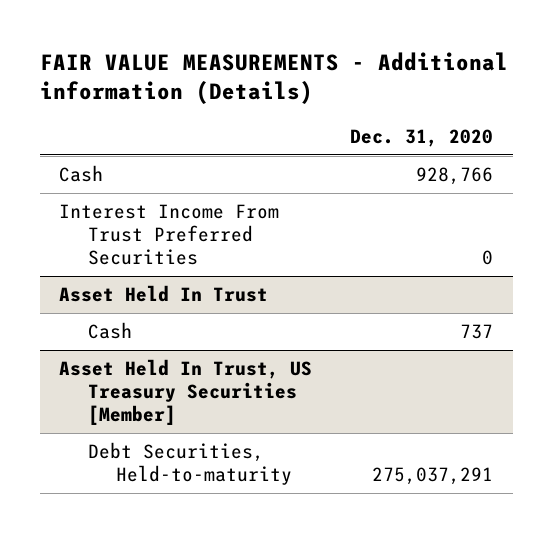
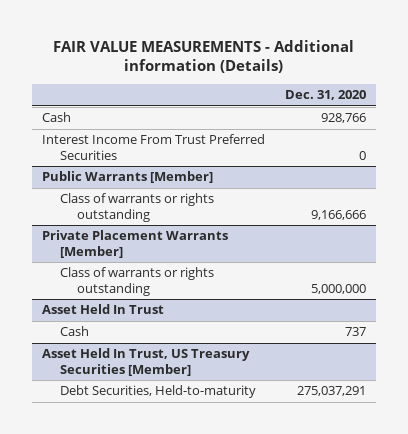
+ Public Warrants [Member]
+ Class of warrants or rights outstanding | 9,166,666
+ Private Placement Warrants [Member]
+ Class of warrants or rights outstanding | 5,000,000

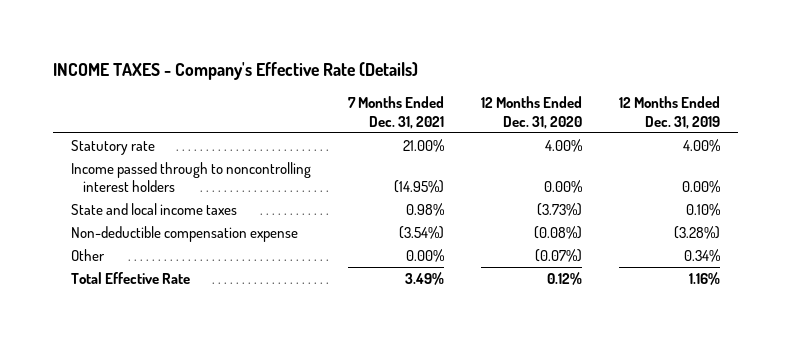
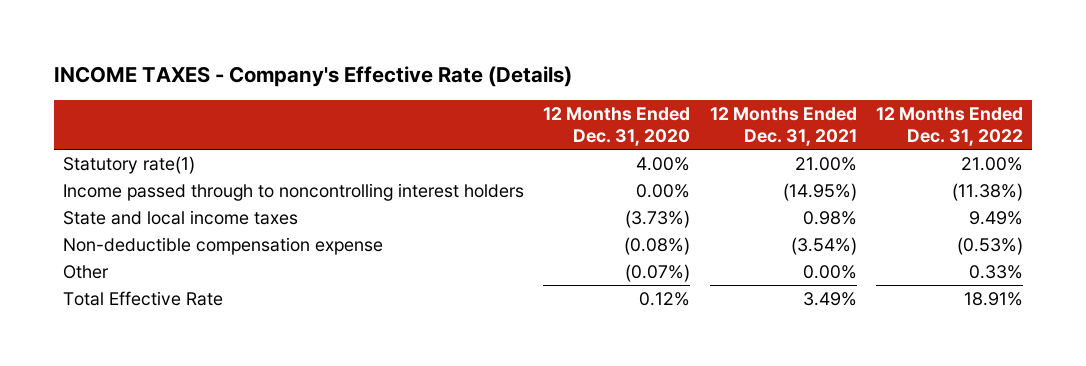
- | 7 Months Ended Dec. 31, 2021 | 12 Months Ended Dec. 31, 2020 | 12 Months Ended Dec. 31, 2019
+ | 12 Months Ended Dec. 31, 2020 | 12 Months Ended Dec. 31, 2021 | 12 Months Ended Dec. 31, 2022
- Statutory rate | 21.00% | 4.00% | 4.00%
+ Statutory rate(1) | 4.00% | 21.00% | 21.00%

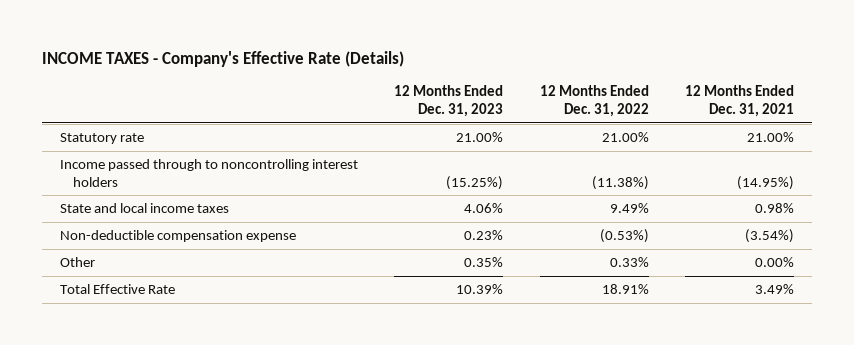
- | 12 Months Ended Dec. 31, 2020 | 12 Months Ended Dec. 31, 2021 | 12 Months Ended Dec. 31, 2022
+ | 12 Months Ended Dec. 31, 2023 | 12 Months Ended Dec. 31, 2022 | 12 Months Ended Dec. 31, 2021
- Statutory rate(1) | 4.00% | 21.00% | 21.00%
+ Statutory rate | 21.00% | 21.00% | 21.00%

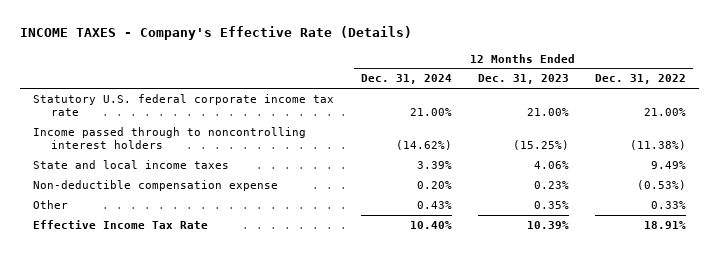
- | 12 Months Ended Dec. 31, 2023 | 12 Months Ended Dec. 31, 2022 | 12 Months Ended Dec. 31, 2021
+ | 12 Months Ended Dec. 31, 2024 | 12 Months Ended Dec. 31, 2023 | 12 Months Ended Dec. 31, 2022
- Statutory rate | 21.00% | 21.00% | 21.00%
+ Statutory U.S. federal corporate income tax rate | 21.00% | 21.00% | 21.00%
- Total Effective Rate | 10.39% | 18.91% | 3.49%
+ Effective Income Tax Rate | 10.40% | 10.39% | 18.91%

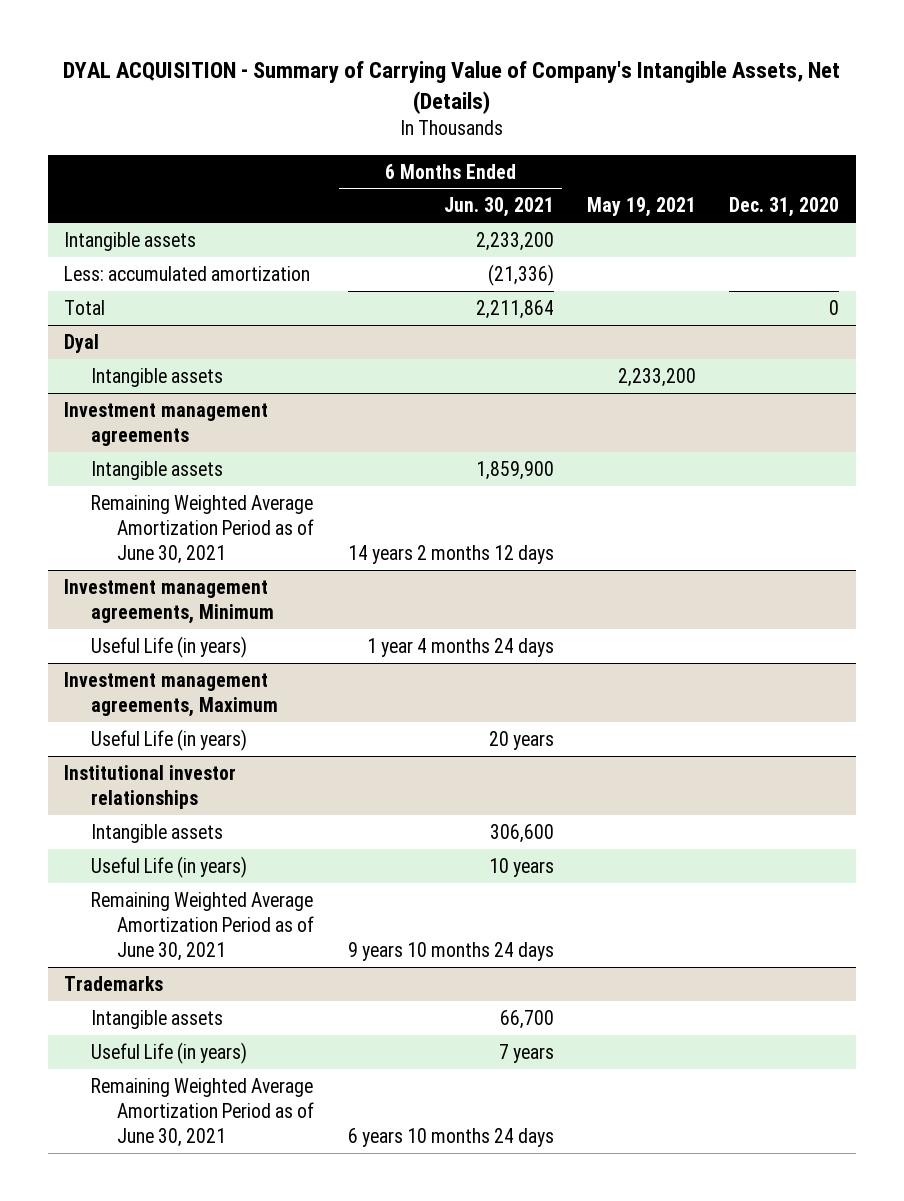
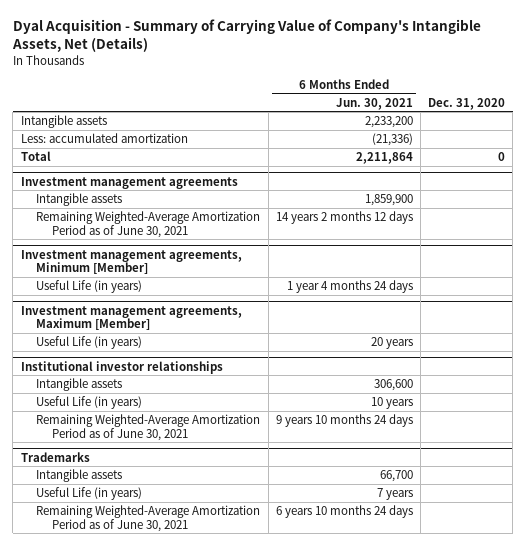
- DYAL ACQUISITION - Summary of Carrying Value of Company's Intangible Assets, Net (Details)
+ Dyal Acquisition - Summary of Carrying Value of Company's Intangible Assets, Net (Details)
- | 6 Months Ended Jun. 30, 2021 | May 19, 2021 | Dec. 31, 2020
+ | 6 Months Ended Jun. 30, 2021 | Dec. 31, 2020
- Dyal
- Intangible assets | | 2,233,200 |
@ Investment management agreements
- Remaining Weighted Average Amortization Period as of June 30, 2021 | 14 years 2 months 12 days | |
- Investment management agreements, Minimum
@ Investment management agreements
+ Remaining Weighted-Average Amortization Period as of June 30, 2021 | 14 years 2 months 12 days |
+ Investment management agreements, Minimum [Member]
- Investment management agreements, Maximum
+ Investment management agreements, Maximum [Member]
@ Institutional investor relationships
- Remaining Weighted Average Amortization Period as of June 30, 2021 | 9 years 10 months 24 days | |
+ Remaining Weighted-Average Amortization Period as of June 30, 2021 | 9 years 10 months 24 days |
@ Trademarks
- Remaining Weighted Average Amortization Period as of June 30, 2021 | 6 years 10 months 24 days | |
+ Remaining Weighted-Average Amortization Period as of June 30, 2021 | 6 years 10 months 24 days |

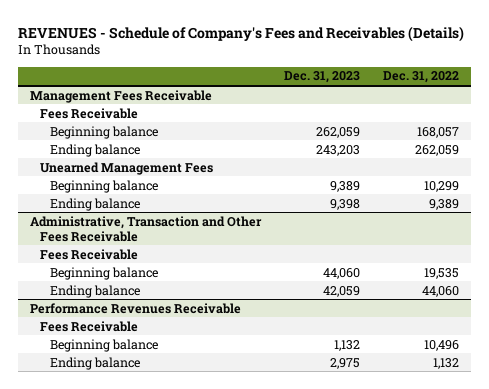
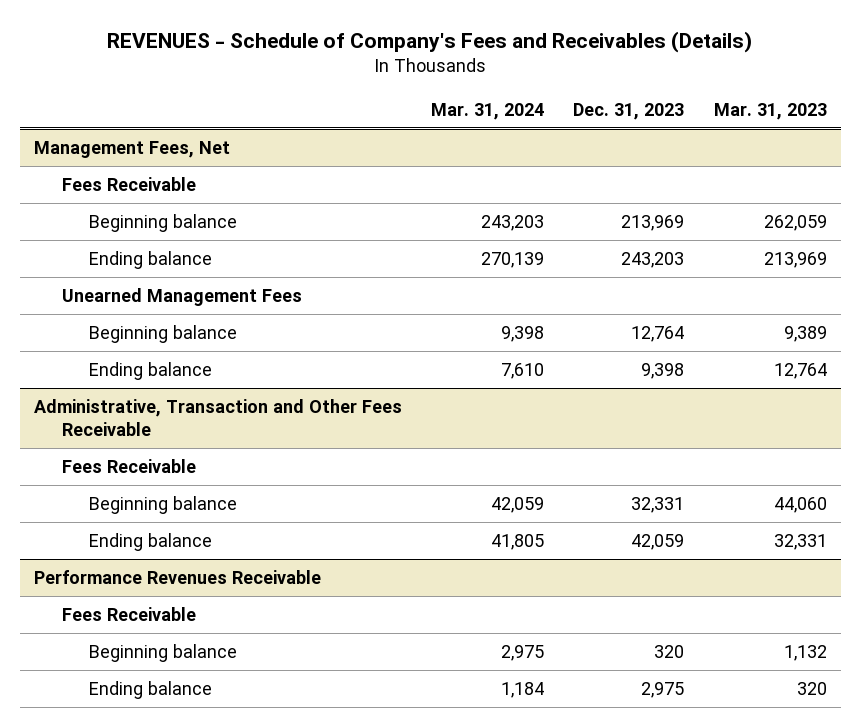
- | Dec. 31, 2023 | Dec. 31, 2022
+ | Mar. 31, 2024 | Dec. 31, 2023 | Mar. 31, 2023
- Management Fees Receivable
+ Management Fees, Net
- Beginning balance | 262,059 | 168,057
+ Beginning balance | 243,203 | 213,969 | 262,059
- Beginning balance | 9,389 | 10,299
+ Beginning balance | 9,398 | 12,764 | 9,389
@ Administrative, Transaction and Other Fees Receivable
- Beginning balance | 44,060 | 19,535
+ Beginning balance | 42,059 | 32,331 | 44,060
@ Performance Revenues Receivable
- Beginning balance | 1,132 | 10,496
+ Beginning balance | 2,975 | 320 | 1,132

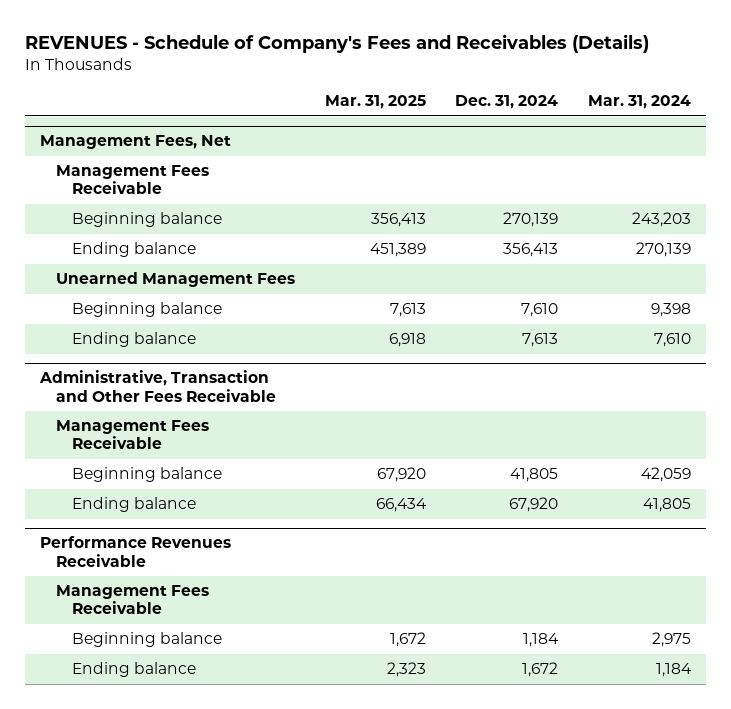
- | Mar. 31, 2024 | Dec. 31, 2023 | Mar. 31, 2023
+ | Mar. 31, 2025 | Dec. 31, 2024 | Mar. 31, 2024
@ Management Fees, Net
- Fees Receivable
+ Management Fees Receivable
@ Administrative, Transaction and Other Fees Receivable
- Fees Receivable
+ Management Fees Receivable
@ Performance Revenues Receivable
- Fees Receivable
+ Management Fees Receivable

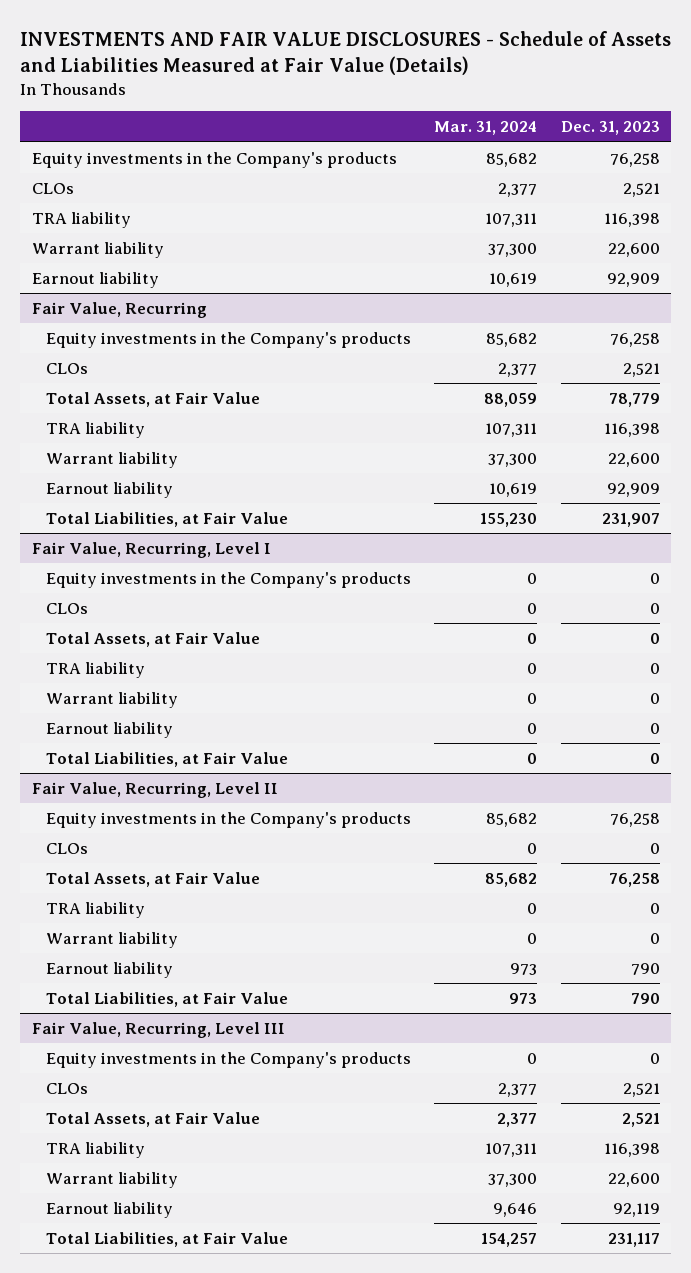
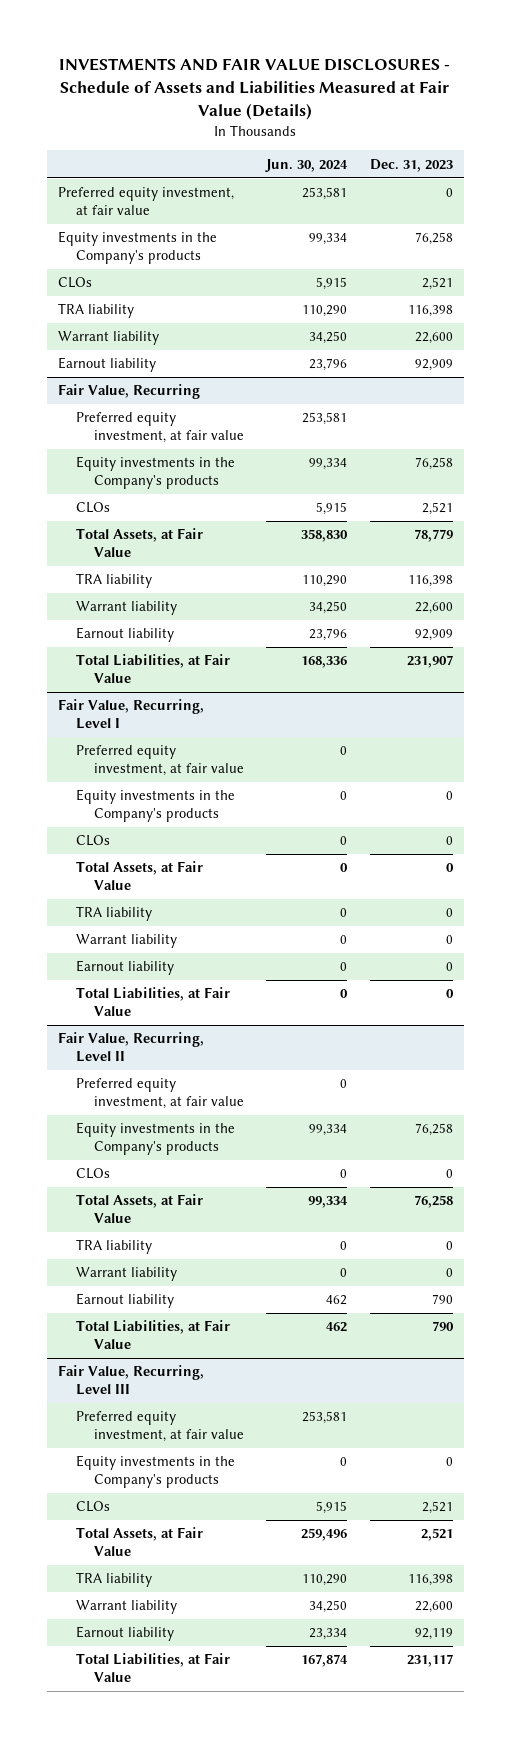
- | Mar. 31, 2024 | Dec. 31, 2023
+ | Jun. 30, 2024 | Dec. 31, 2023
+ Preferred equity investment, at fair value | 253,581 | 0
@ Fair Value, Recurring
+ Preferred equity investment, at fair value | 253,581 |
@ Fair Value, Recurring, Level I
+ Preferred equity investment, at fair value | 0 |
@ Fair Value, Recurring, Level II
+ Preferred equity investment, at fair value | 0 |
@ Fair Value, Recurring, Level III
+ Preferred equity investment, at fair value | 253,581 |

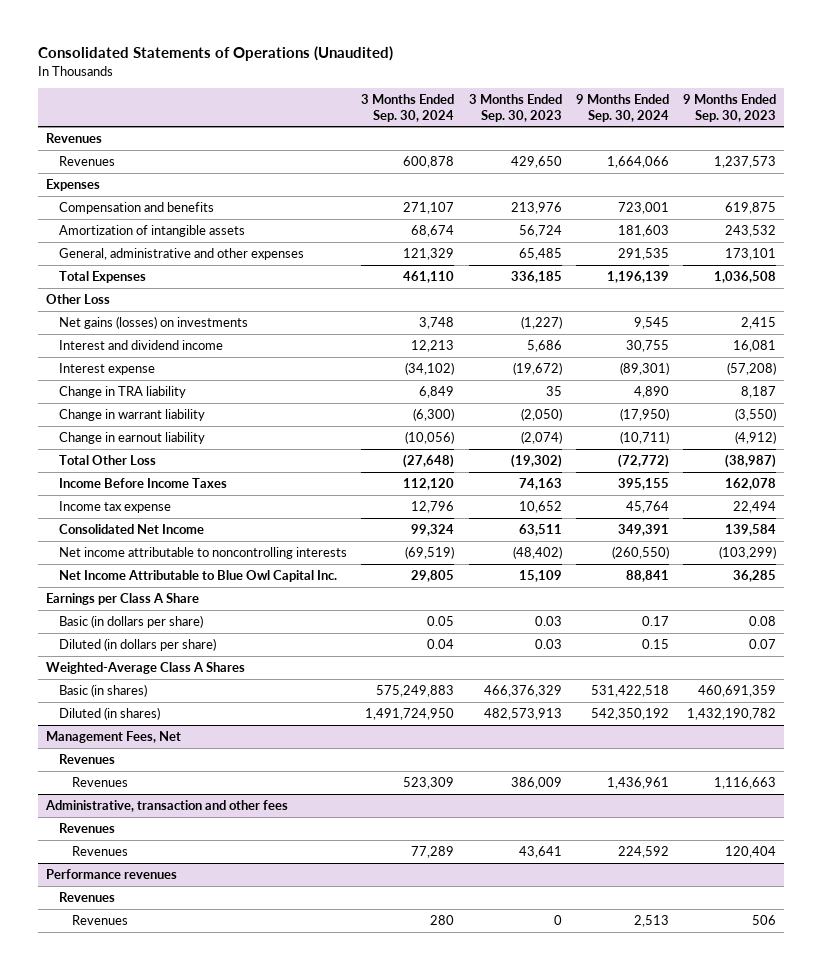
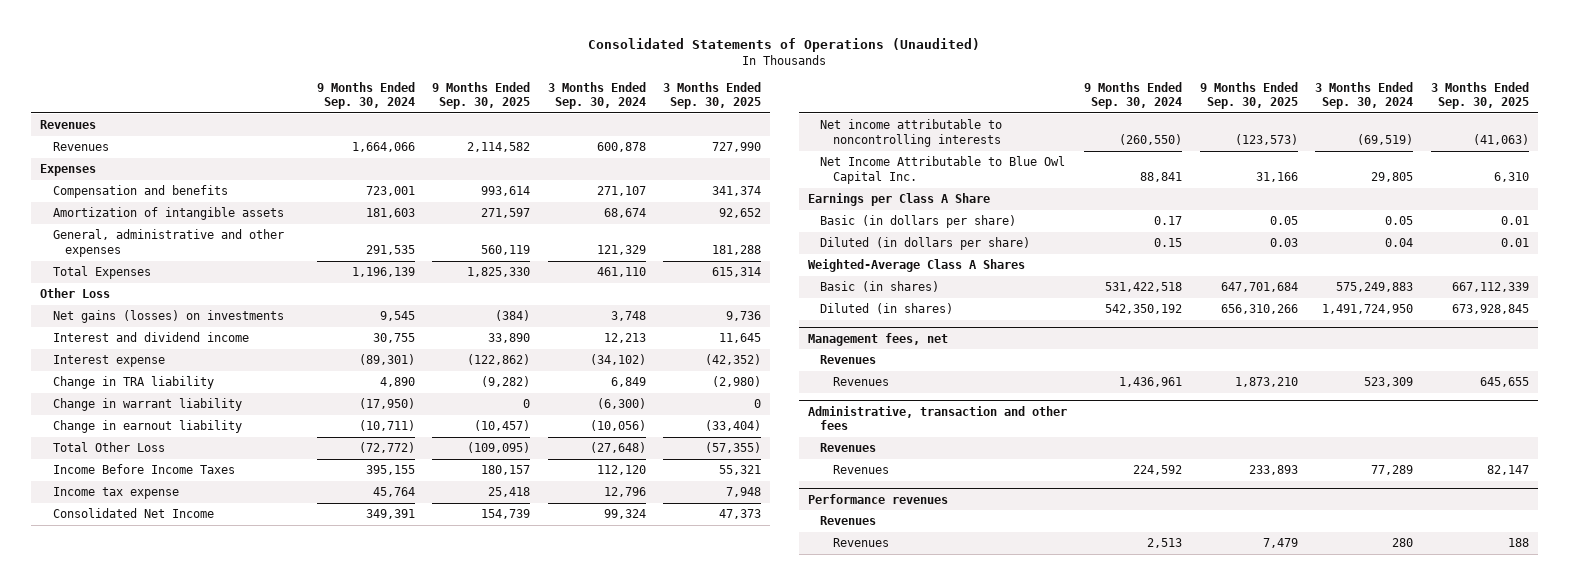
- | 3 Months Ended Sep. 30, 2024 | 3 Months Ended Sep. 30, 2023 | 9 Months Ended Sep. 30, 2024 | 9 Months Ended Sep. 30, 2023
+ | 9 Months Ended Sep. 30, 2024 | 9 Months Ended Sep. 30, 2025 | 3 Months Ended Sep. 30, 2024 | 3 Months Ended Sep. 30, 2025
- Management Fees, Net
+ Management fees, net

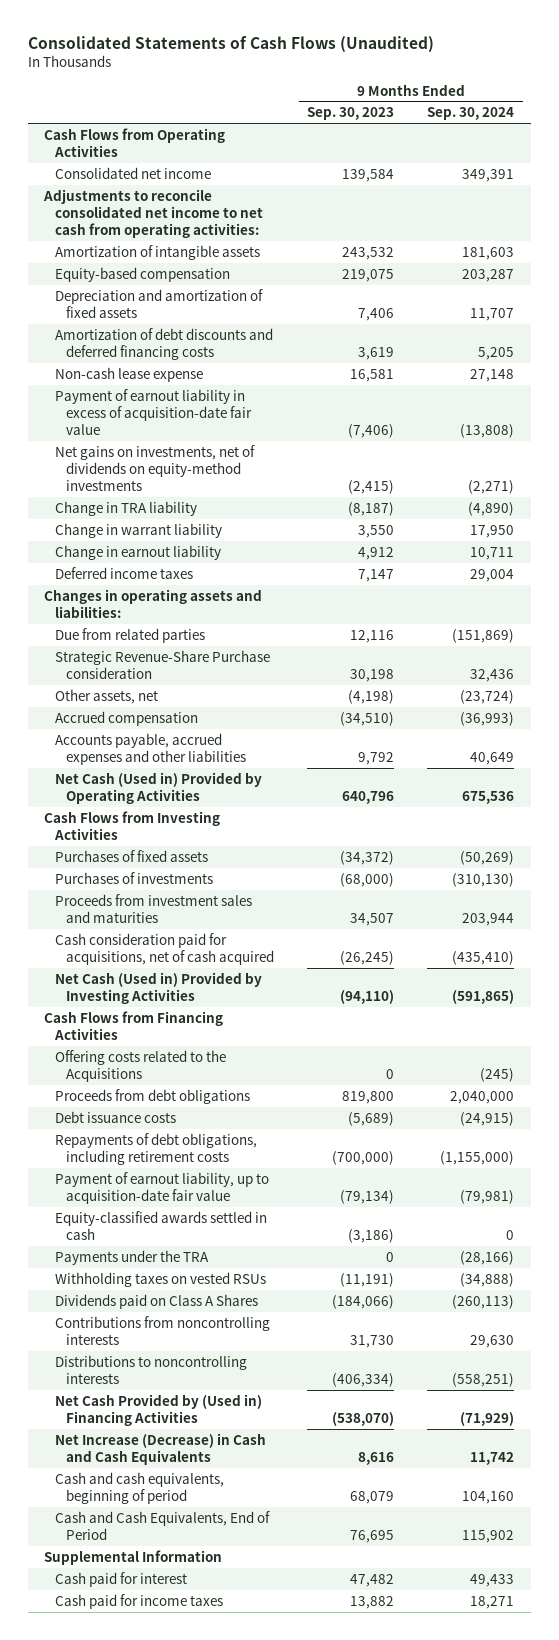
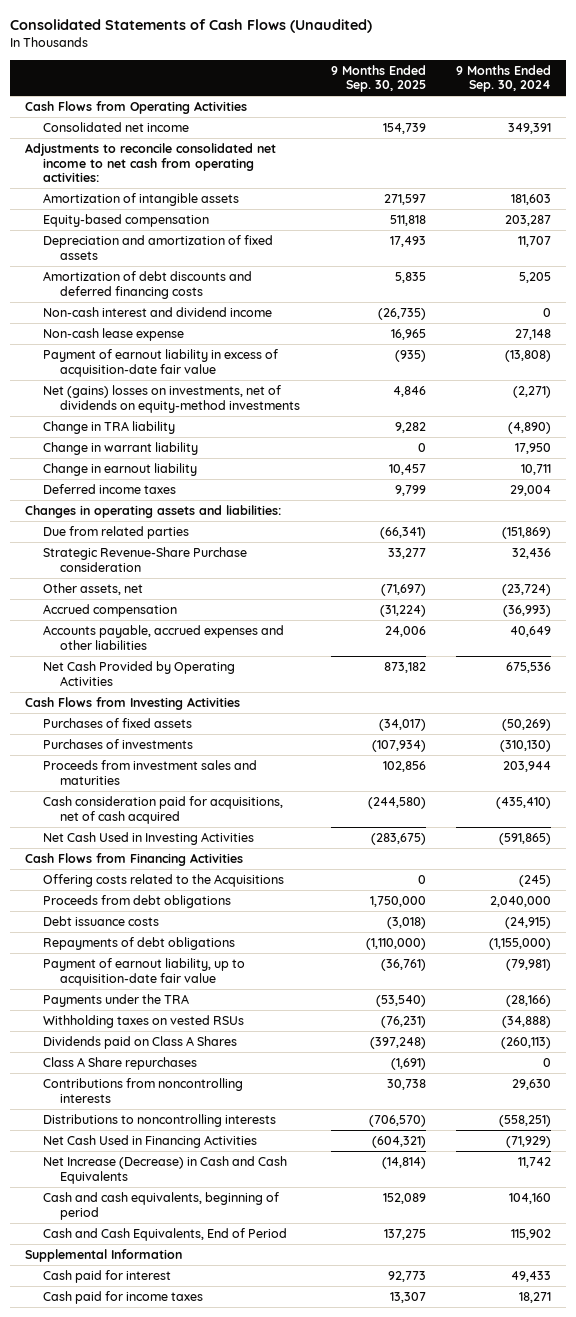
- | 9 Months Ended Sep. 30, 2023 | 9 Months Ended Sep. 30, 2024
+ | 9 Months Ended Sep. 30, 2025 | 9 Months Ended Sep. 30, 2024
+ Non-cash interest and dividend income | (26,735) | 0
- Net gains on investments, net of dividends on equity-method investments | (2,415) | (2,271)
+ Net (gains) losses on investments, net of dividends on equity-method investments | 4,846 | (2,271)
- Net Cash (Used in) Provided by Operating Activities | 640,796 | 675,536
+ Net Cash Provided by Operating Activities | 873,182 | 675,536
- Net Cash (Used in) Provided by Investing Activities | (94,110) | (591,865)
+ Net Cash Used in Investing Activities | (283,675) | (591,865)
- Repayments of debt obligations, including retirement costs | (700,000) | (1,155,000)
+ Repayments of debt obligations | (1,110,000) | (1,155,000)
- Equity-classified awards settled in cash | (3,186) | 0
+ Class A Share repurchases | (1,691) | 0
- Net Cash Provided by (Used in) Financing Activities | (538,070) | (71,929)
+ Net Cash Used in Financing Activities | (604,321) | (71,929)

